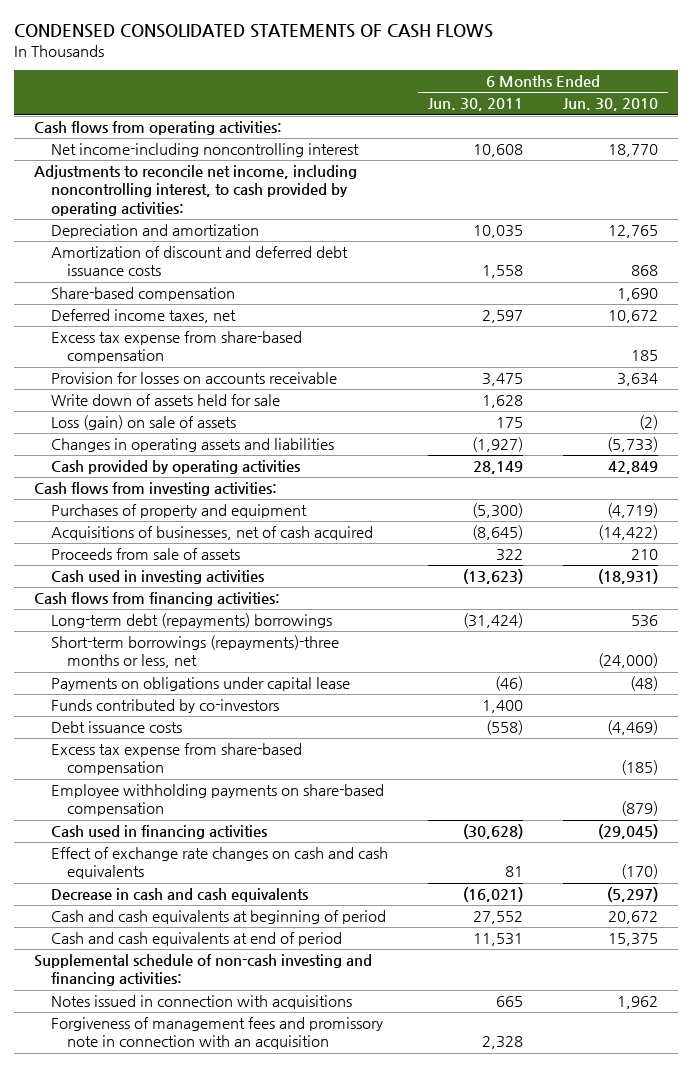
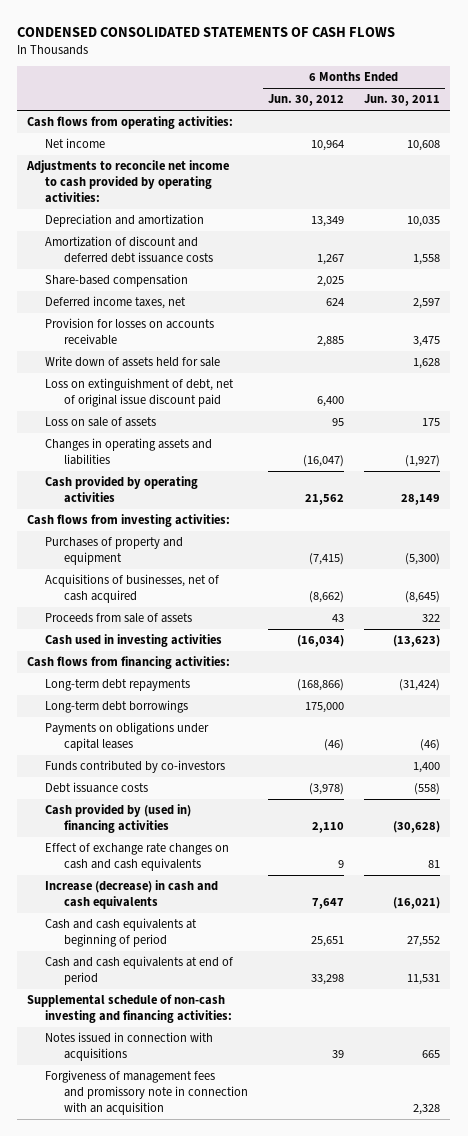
- | 6 Months Ended Jun. 30, 2011 | 6 Months Ended Jun. 30, 2010
+ | 6 Months Ended Jun. 30, 2012 | 6 Months Ended Jun. 30, 2011
- Net income-including noncontrolling interest | 10,608 | 18,770
- Adjustments to reconcile net income, including noncontrolling interest, to cash provided by operating activities:
+ Net income | 10,964 | 10,608
+ Adjustments to reconcile net income to cash provided by operating activities:
- Excess tax expense from share-based compensation | | 185
- Loss (gain) on sale of assets | 175 | (2)
+ Loss on extinguishment of debt, net of original issue discount paid | 6,400 |
+ Loss on sale of assets | 95 | 175
- Long-term debt (repayments) borrowings | (31,424) | 536
- Short-term borrowings (repayments)-three months or less, net | | (24,000)
- Payments on obligations under capital lease | (46) | (48)
+ Long-term debt repayments | (168,866) | (31,424)
+ Long-term debt borrowings | 175,000 |
+ Payments on obligations under capital leases | (46) | (46)
- Excess tax expense from share-based compensation | | (185)
- Employee withholding payments on share-based compensation | | (879)
- Cash used in financing activities | (30,628) | (29,045)
+ Cash provided by (used in) financing activities | 2,110 | (30,628)
- Decrease in cash and cash equivalents | (16,021) | (5,297)
+ Increase (decrease) in cash and cash equivalents | 7,647 | (16,021)

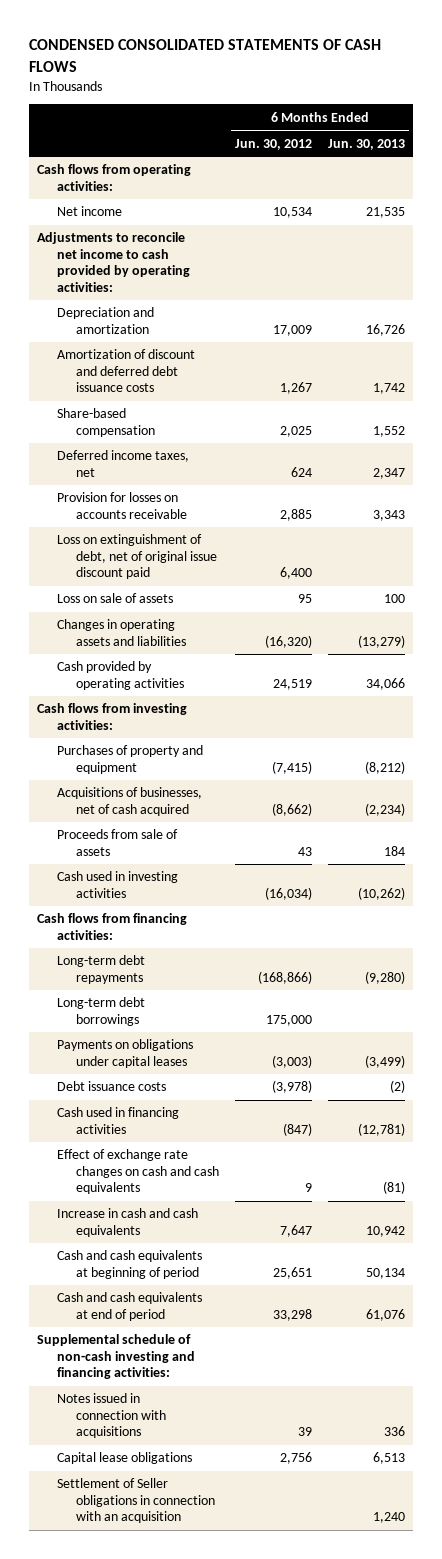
- | 6 Months Ended Jun. 30, 2012 | 6 Months Ended Jun. 30, 2011
+ | 6 Months Ended Jun. 30, 2012 | 6 Months Ended Jun. 30, 2013
- Net income | 10,964 | 10,608
+ Net income | 10,534 | 21,535
- Depreciation and amortization | 13,349 | 10,035
+ Depreciation and amortization | 17,009 | 16,726
- Write down of assets held for sale | | 1,628
- Changes in operating assets and liabilities | (16,047) | (1,927)
- Cash provided by operating activities | 21,562 | 28,149
+ Changes in operating assets and liabilities | (16,320) | (13,279)
+ Cash provided by operating activities | 24,519 | 34,066
- Payments on obligations under capital leases | (46) | (46)
- Funds contributed by co-investors | | 1,400
+ Payments on obligations under capital leases | (3,003) | (3,499)
- Cash provided by (used in) financing activities | 2,110 | (30,628)
+ Cash used in financing activities | (847) | (12,781)
- Increase (decrease) in cash and cash equivalents | 7,647 | (16,021)
+ Increase in cash and cash equivalents | 7,647 | 10,942
- Forgiveness of management fees and promissory note in connection with an acquisition | | 2,328
+ Capital lease obligations | 2,756 | 6,513
+ Settlement of Seller obligations in connection with an acquisition | | 1,240

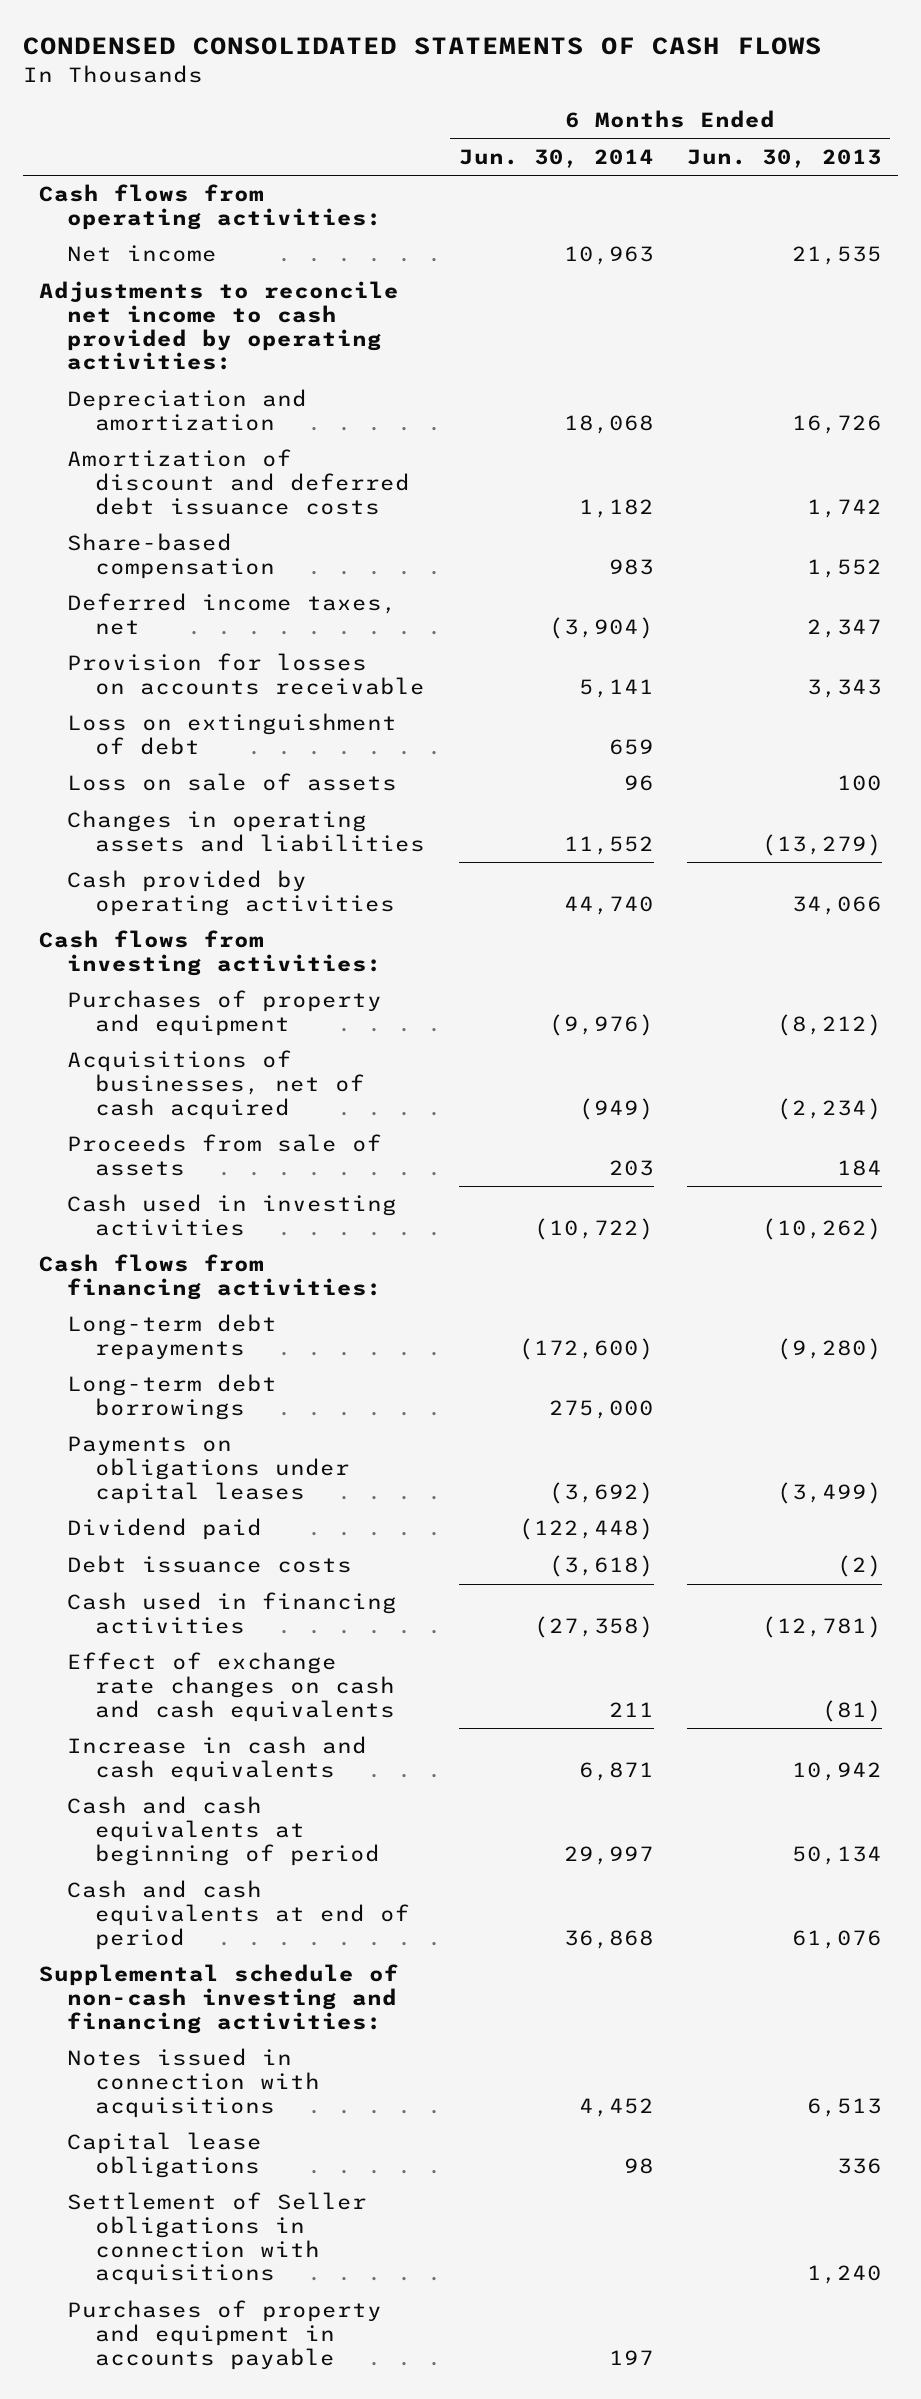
- | 6 Months Ended Jun. 30, 2012 | 6 Months Ended Jun. 30, 2013
+ | 6 Months Ended Jun. 30, 2014 | 6 Months Ended Jun. 30, 2013
- Loss on extinguishment of debt, net of original issue discount paid | 6,400 |
+ Loss on extinguishment of debt | 659 |
+ Dividend paid | (122,448) |
- Notes issued in connection with acquisitions | 39 | 336
- Capital lease obligations | 2,756 | 6,513
- Settlement of Seller obligations in connection with an acquisition | | 1,240
+ Notes issued in connection with acquisitions | 4,452 | 6,513
+ Capital lease obligations | 98 | 336
+ Settlement of Seller obligations in connection with acquisitions | | 1,240
+ Purchases of property and equipment in accounts payable | 197 |

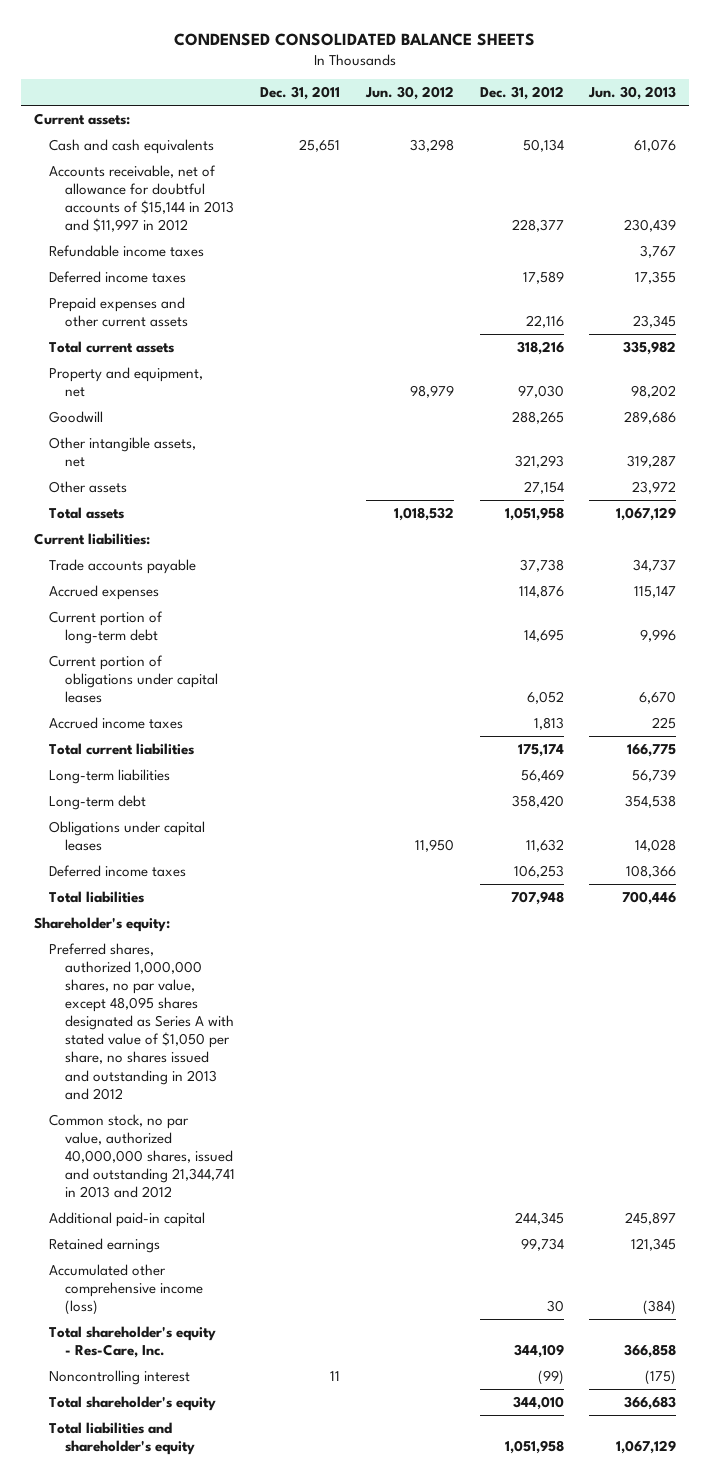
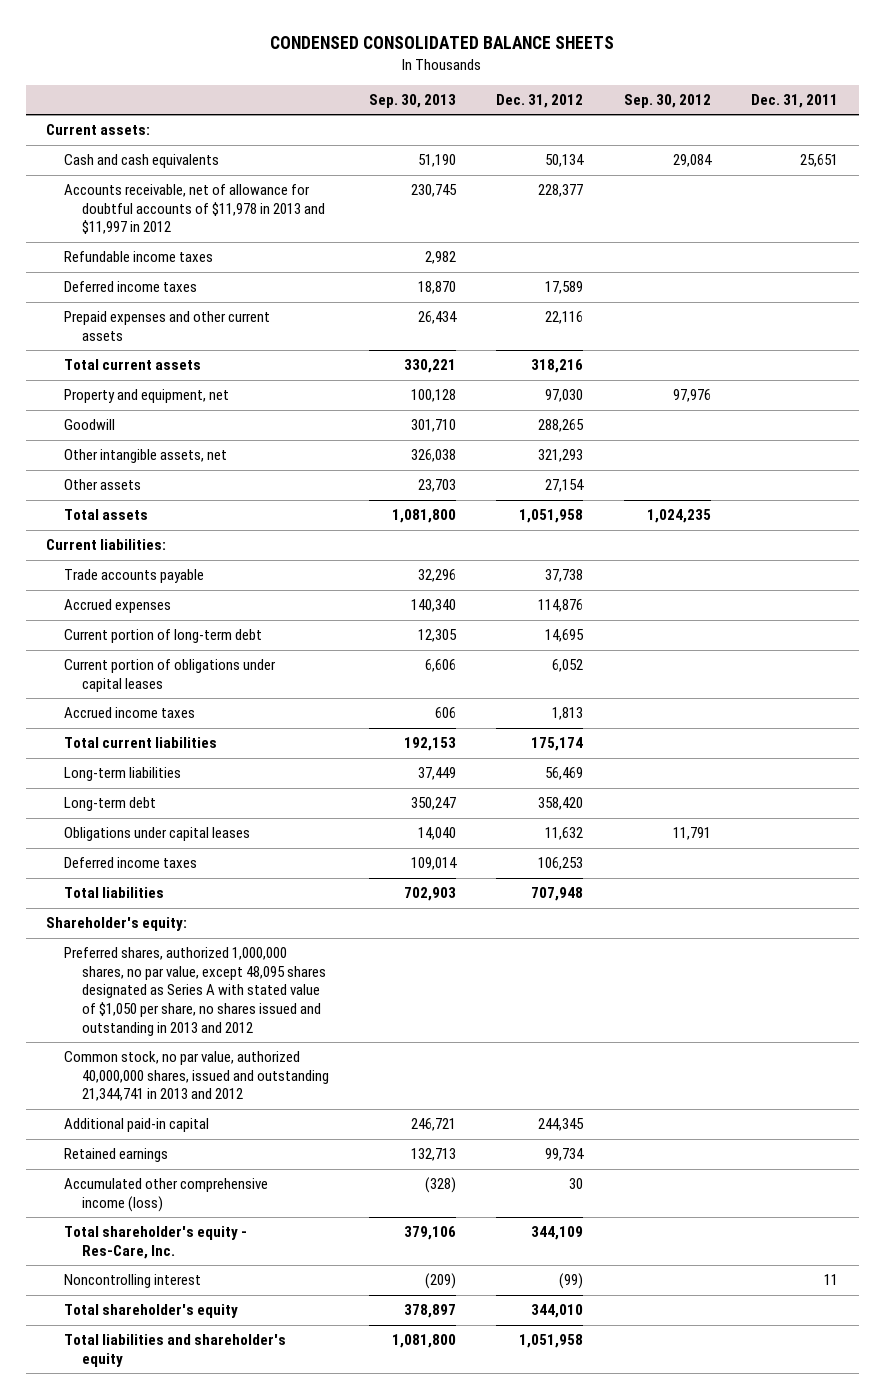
- | Dec. 31, 2011 | Jun. 30, 2012 | Dec. 31, 2012 | Jun. 30, 2013
+ | Sep. 30, 2013 | Dec. 31, 2012 | Sep. 30, 2012 | Dec. 31, 2011
- Accounts receivable, net of allowance for doubtful accounts of $15,144 in 2013 and $11,997 in 2012 | | | 228,377 | 230,439
+ Accounts receivable, net of allowance for doubtful accounts of $11,978 in 2013 and $11,997 in 2012 | 230,745 | 228,377 | |

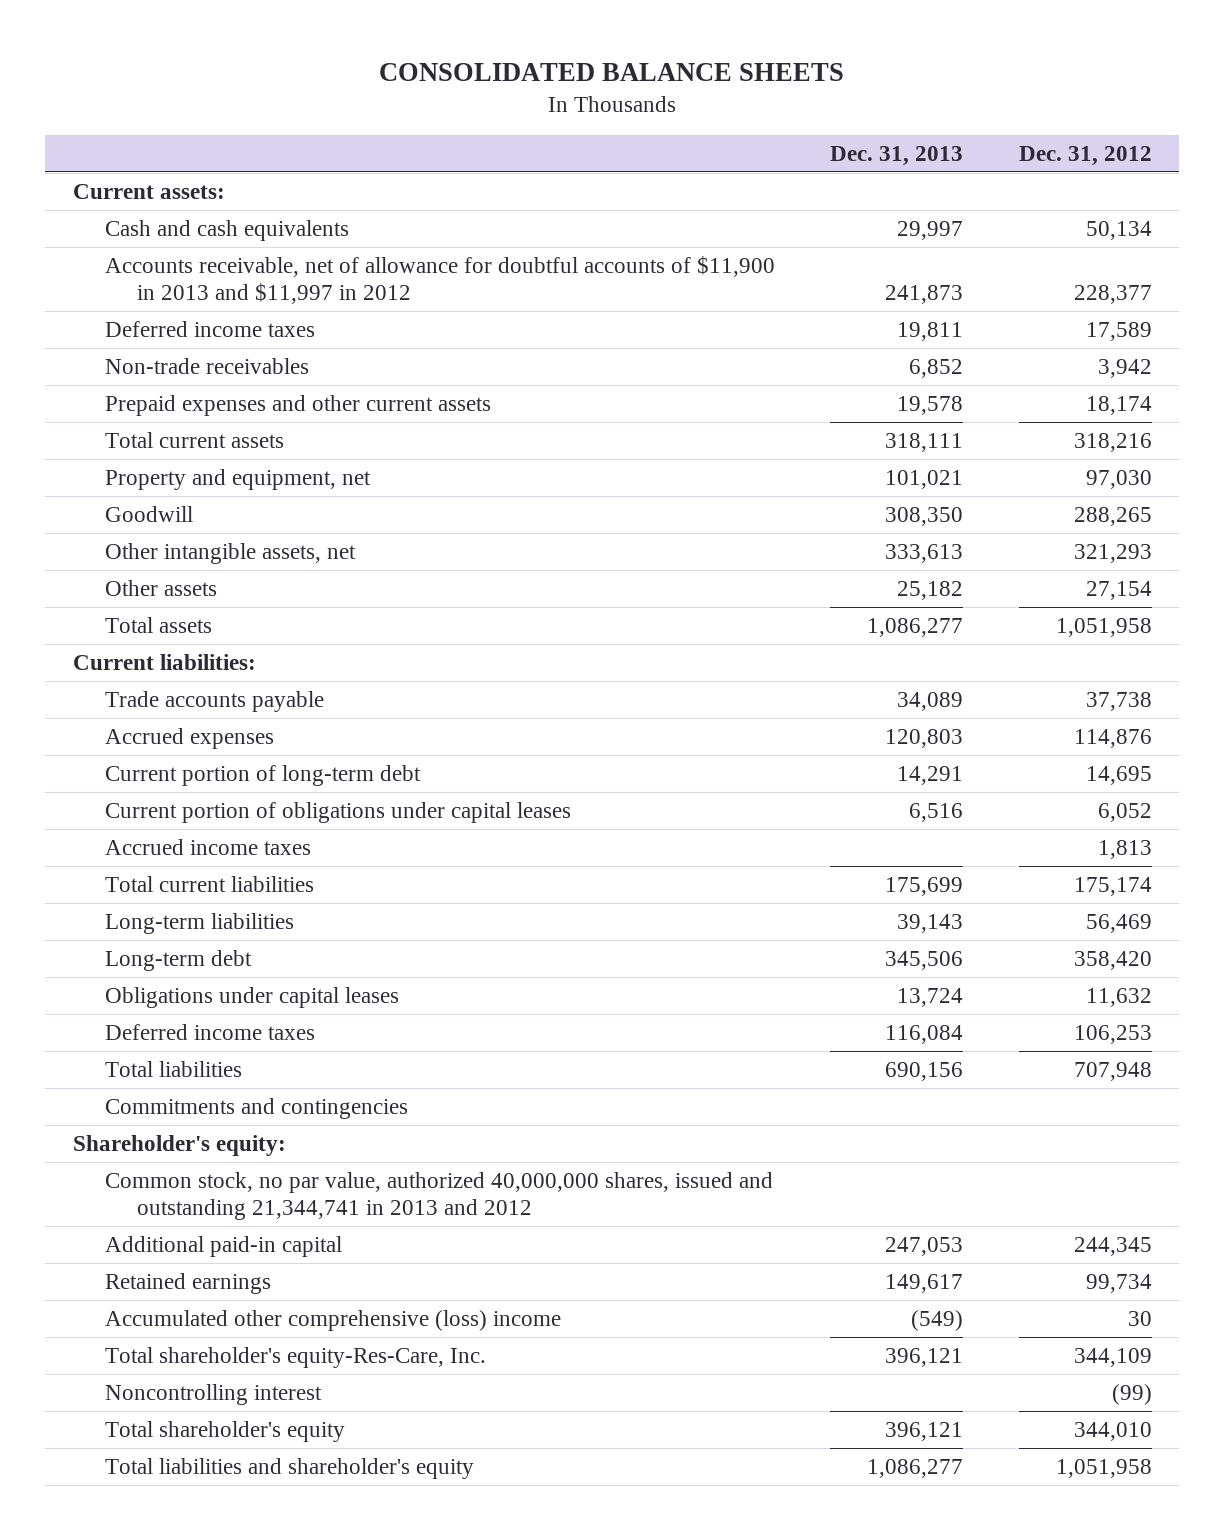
- CONDENSED CONSOLIDATED BALANCE SHEETS
+ CONSOLIDATED BALANCE SHEETS
- | Sep. 30, 2013 | Dec. 31, 2012 | Sep. 30, 2012 | Dec. 31, 2011
+ | Dec. 31, 2013 | Dec. 31, 2012
- Accounts receivable, net of allowance for doubtful accounts of $11,978 in 2013 and $11,997 in 2012 | 230,745 | 228,377 | |
- Refundable income taxes | 2,982 | | |
+ Accounts receivable, net of allowance for doubtful accounts of $11,900 in 2013 and $11,997 in 2012 | 241,873 | 228,377
- Prepaid expenses and other current assets | 26,434 | 22,116 | |
+ Non-trade receivables | 6,852 | 3,942
+ Prepaid expenses and other current assets | 19,578 | 18,174
+ Commitments and contingencies
- Preferred shares, authorized 1,000,000 shares, no par value, except 48,095 shares designated as Series A with stated value of $1,050 per share, no shares issued and outstanding in 2013 and 2012
- Accumulated other comprehensive income (loss) | (328) | 30 | |
- Total shareholder's equity - Res-Care, Inc. | 379,106 | 344,109 | |
+ Accumulated other comprehensive (loss) income | (549) | 30
+ Total shareholder's equity-Res-Care, Inc. | 396,121 | 344,109

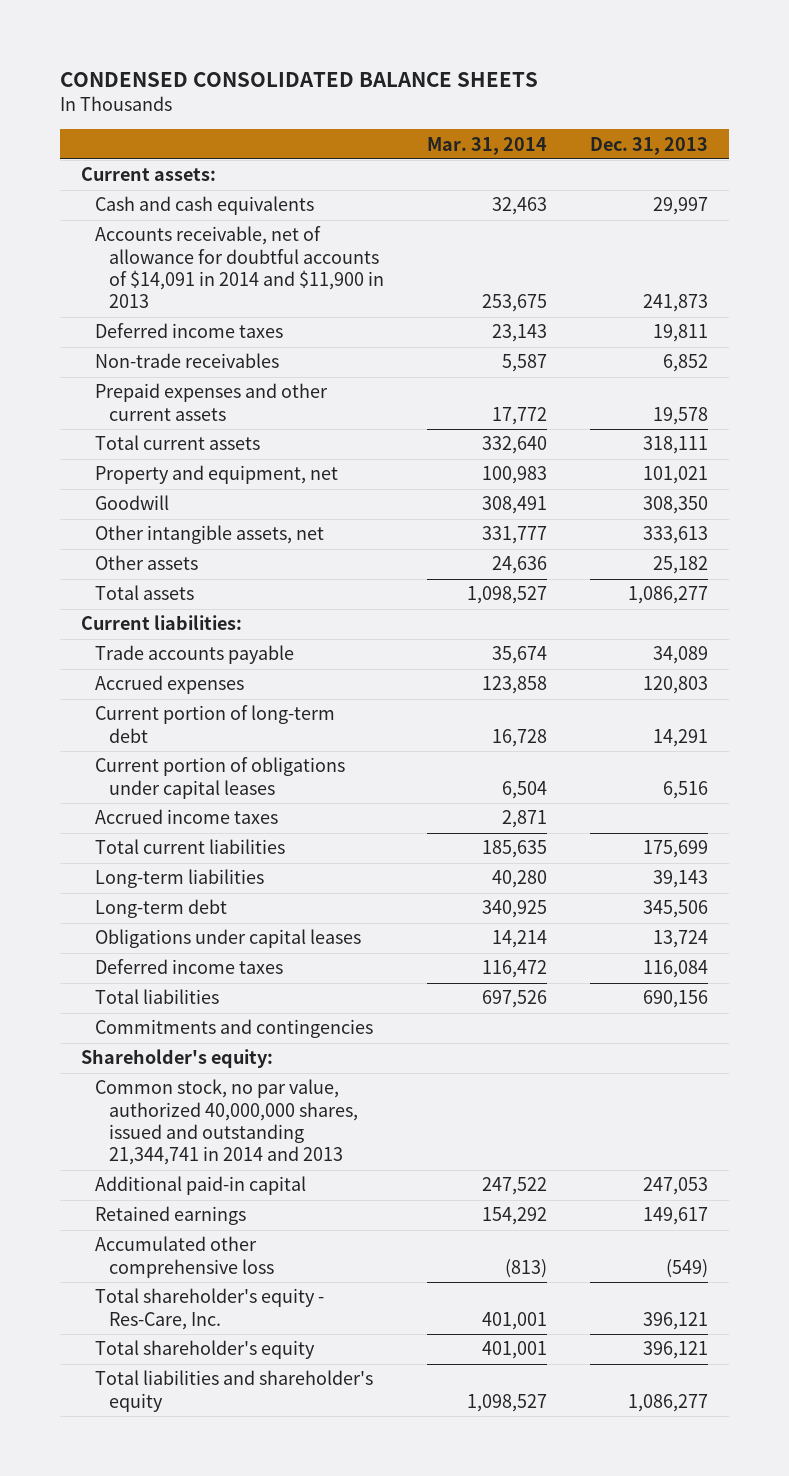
- CONSOLIDATED BALANCE SHEETS
+ CONDENSED CONSOLIDATED BALANCE SHEETS
- | Dec. 31, 2013 | Dec. 31, 2012
+ | Mar. 31, 2014 | Dec. 31, 2013
- Accounts receivable, net of allowance for doubtful accounts of $11,900 in 2013 and $11,997 in 2012 | 241,873 | 228,377
+ Accounts receivable, net of allowance for doubtful accounts of $14,091 in 2014 and $11,900 in 2013 | 253,675 | 241,873
- Common stock, no par value, authorized 40,000,000 shares, issued and outstanding 21,344,741 in 2013 and 2012
+ Common stock, no par value, authorized 40,000,000 shares, issued and outstanding 21,344,741 in 2014 and 2013
- Accumulated other comprehensive (loss) income | (549) | 30
- Total shareholder's equity-Res-Care, Inc. | 396,121 | 344,109
- Noncontrolling interest | | (99)
+ Accumulated other comprehensive loss | (813) | (549)
+ Total shareholder's equity - Res-Care, Inc. | 401,001 | 396,121

